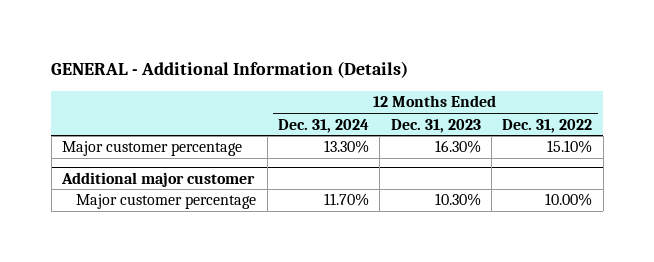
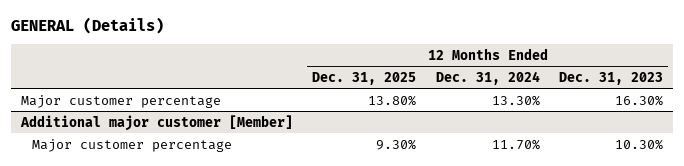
- GENERAL - Additional Information (Details)
+ GENERAL (Details)
- | 12 Months Ended Dec. 31, 2024 | 12 Months Ended Dec. 31, 2023 | 12 Months Ended Dec. 31, 2022
+ | 12 Months Ended Dec. 31, 2025 | 12 Months Ended Dec. 31, 2024 | 12 Months Ended Dec. 31, 2023
- Additional major customer
+ Additional major customer [Member]

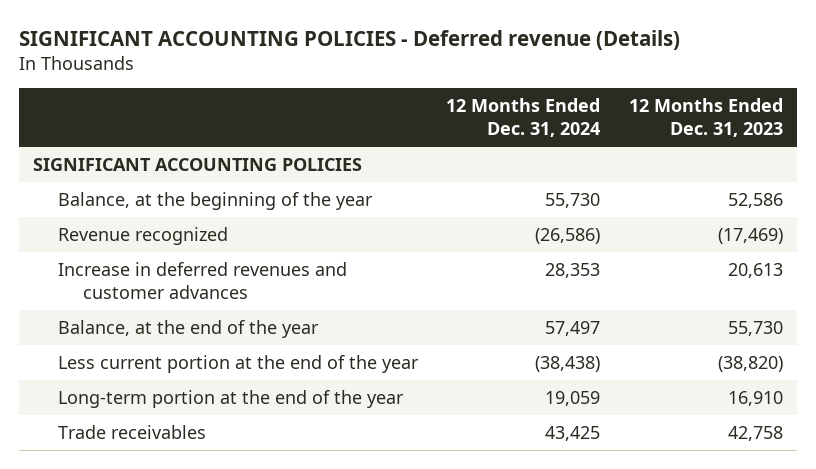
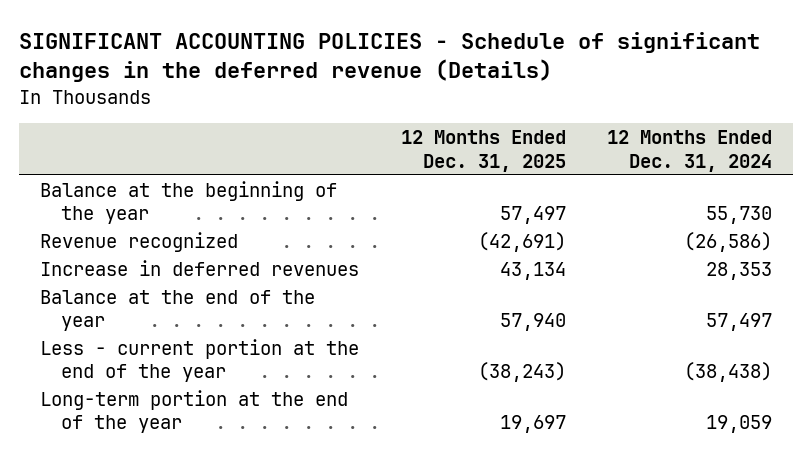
- SIGNIFICANT ACCOUNTING POLICIES - Deferred revenue (Details)
+ SIGNIFICANT ACCOUNTING POLICIES - Schedule of significant changes in the deferred revenue (Details)
- | 12 Months Ended Dec. 31, 2024 | 12 Months Ended Dec. 31, 2023
+ | 12 Months Ended Dec. 31, 2025 | 12 Months Ended Dec. 31, 2024
- SIGNIFICANT ACCOUNTING POLICIES
- Balance, at the beginning of the year | 55,730 | 52,586
+ Balance at the beginning of the year | 57,497 | 55,730
- Increase in deferred revenues and customer advances | 28,353 | 20,613
- Balance, at the end of the year | 57,497 | 55,730
- Less current portion at the end of the year | (38,438) | (38,820)
+ Increase in deferred revenues | 43,134 | 28,353
+ Balance at the end of the year | 57,940 | 57,497
+ Less - current portion at the end of the year | (38,243) | (38,438)
- Trade receivables | 43,425 | 42,758

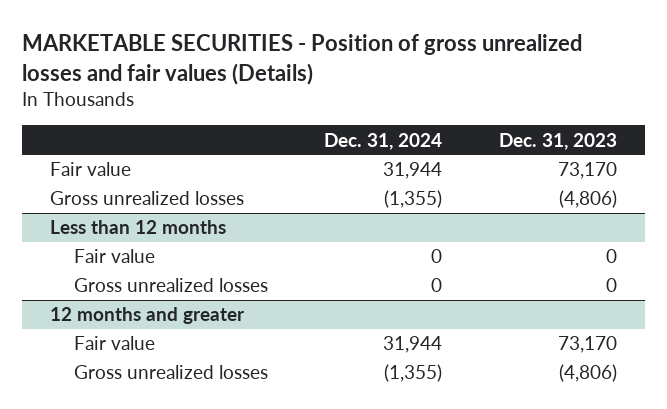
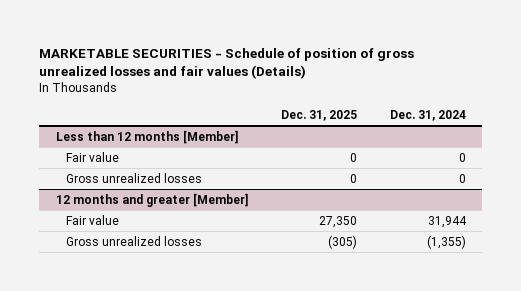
- MARKETABLE SECURITIES - Position of gross unrealized losses and fair values (Details)
+ MARKETABLE SECURITIES - Schedule of position of gross unrealized losses and fair values (Details)
- | Dec. 31, 2024 | Dec. 31, 2023
+ | Dec. 31, 2025 | Dec. 31, 2024
- Fair value | 31,944 | 73,170
- Gross unrealized losses | (1,355) | (4,806)
- Less than 12 months
+ Less than 12 months [Member]
- 12 months and greater
+ 12 months and greater [Member]

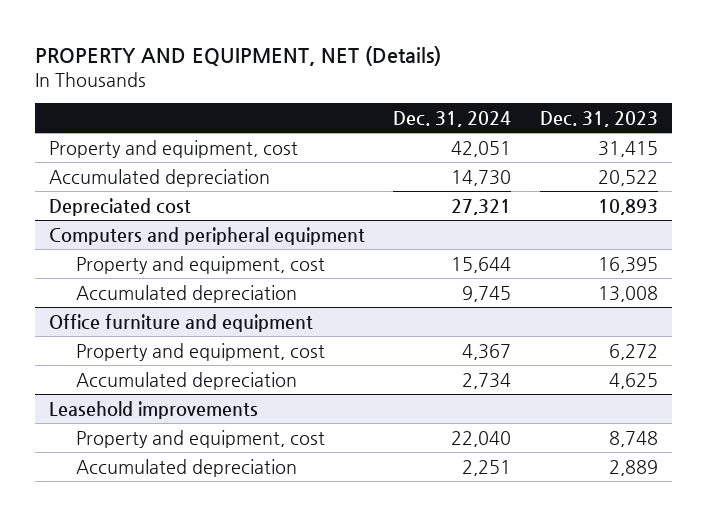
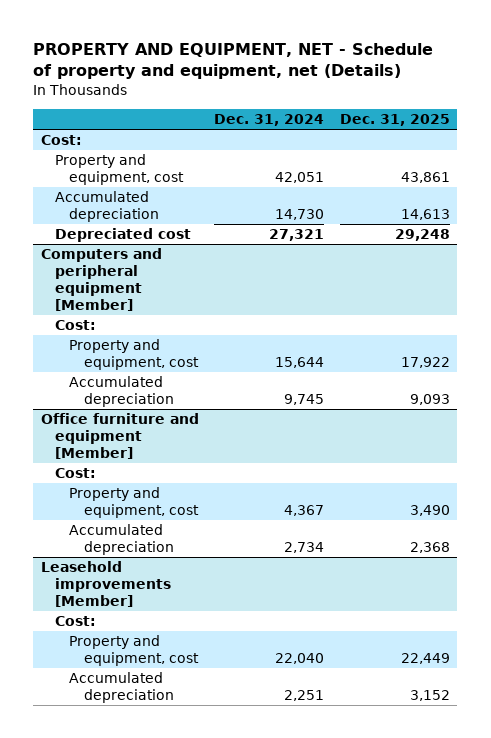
- PROPERTY AND EQUIPMENT, NET (Details)
+ PROPERTY AND EQUIPMENT, NET - Schedule of property and equipment, net (Details)
- | Dec. 31, 2024 | Dec. 31, 2023
+ | Dec. 31, 2024 | Dec. 31, 2025
+ Cost:
- Computers and peripheral equipment
+ Computers and peripheral equipment [Member]
+ Cost:
- Office furniture and equipment
+ Office furniture and equipment [Member]
+ Cost:
- Leasehold improvements
+ Leasehold improvements [Member]
+ Cost:

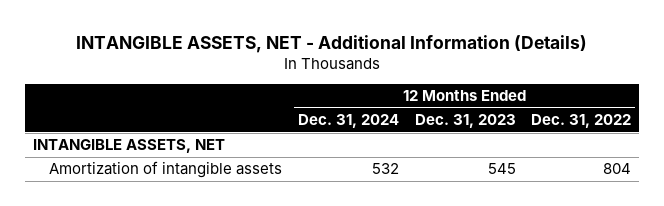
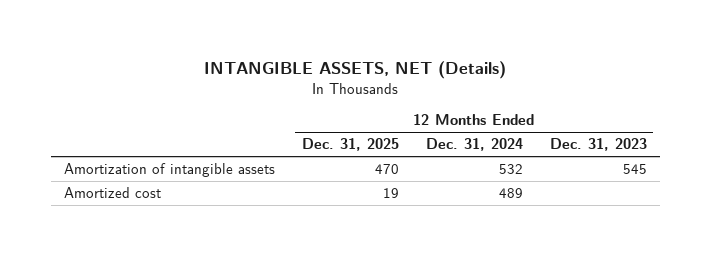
- INTANGIBLE ASSETS, NET - Additional Information (Details)
+ INTANGIBLE ASSETS, NET (Details)
- | 12 Months Ended Dec. 31, 2024 | 12 Months Ended Dec. 31, 2023 | 12 Months Ended Dec. 31, 2022
+ | 12 Months Ended Dec. 31, 2025 | 12 Months Ended Dec. 31, 2024 | 12 Months Ended Dec. 31, 2023
- INTANGIBLE ASSETS, NET
+ Amortized cost | 19 | 489 |

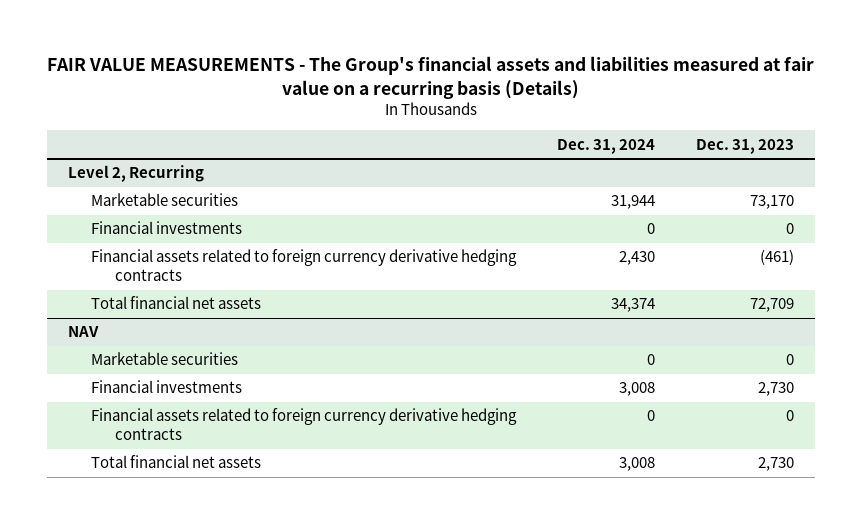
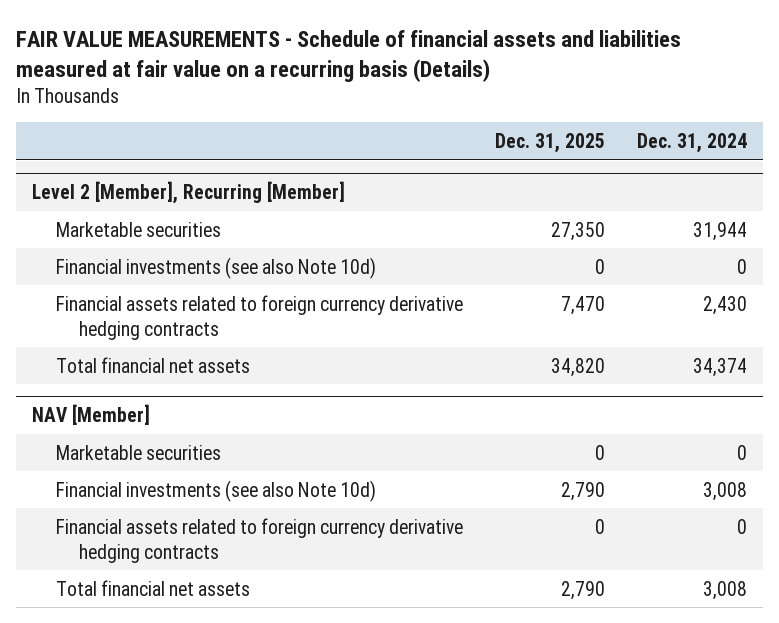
- FAIR VALUE MEASUREMENTS - The Group's financial assets and liabilities measured at fair value on a recurring basis (Details)
+ FAIR VALUE MEASUREMENTS - Schedule of financial assets and liabilities measured at fair value on a recurring basis (Details)
- | Dec. 31, 2024 | Dec. 31, 2023
+ | Dec. 31, 2025 | Dec. 31, 2024
- Level 2, Recurring
+ Level 2 [Member], Recurring [Member]
- Financial investments | 0 | 0
+ Financial investments (see also Note 10d) | 0 | 0
- NAV
+ NAV [Member]
- Financial investments | 3,008 | 2,730
+ Financial investments (see also Note 10d) | 2,790 | 3,008

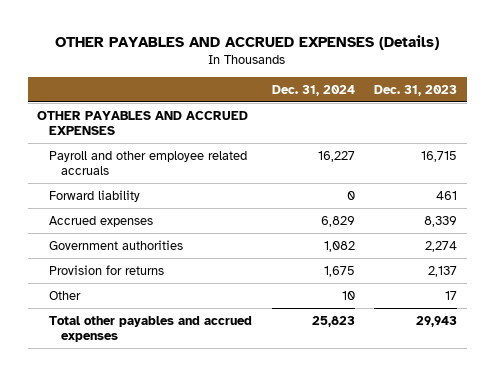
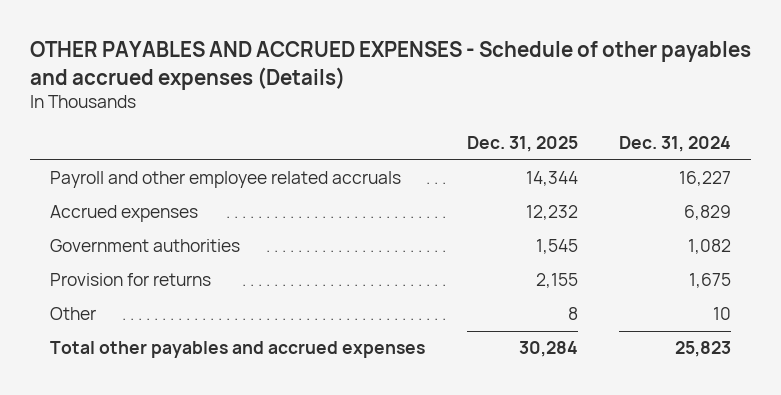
- OTHER PAYABLES AND ACCRUED EXPENSES (Details)
+ OTHER PAYABLES AND ACCRUED EXPENSES - Schedule of other payables and accrued expenses (Details)
- | Dec. 31, 2024 | Dec. 31, 2023
+ | Dec. 31, 2025 | Dec. 31, 2024
- OTHER PAYABLES AND ACCRUED EXPENSES
- Forward liability | 0 | 461

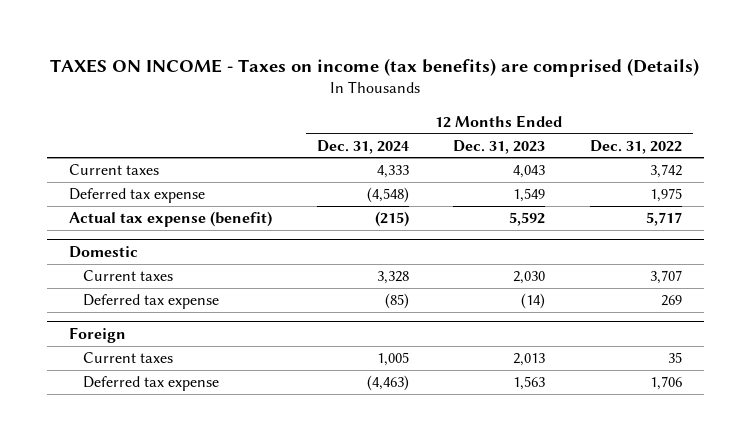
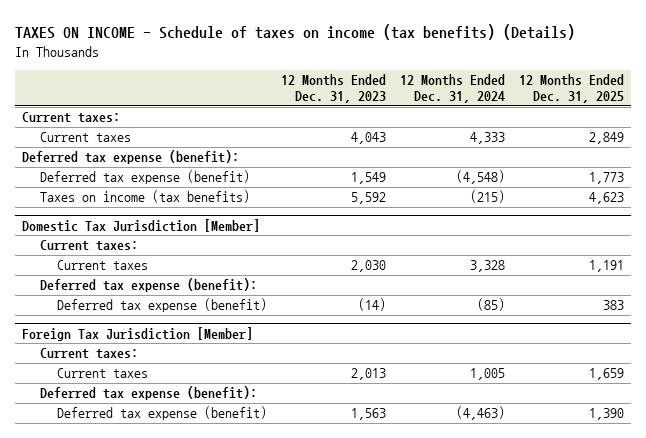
- TAXES ON INCOME - Taxes on income (tax benefits) are comprised (Details)
+ TAXES ON INCOME - Schedule of taxes on income (tax benefits) (Details)
- | 12 Months Ended Dec. 31, 2024 | 12 Months Ended Dec. 31, 2023 | 12 Months Ended Dec. 31, 2022
+ | 12 Months Ended Dec. 31, 2023 | 12 Months Ended Dec. 31, 2024 | 12 Months Ended Dec. 31, 2025
+ Current taxes:
- Deferred tax expense | (4,548) | 1,549 | 1,975
- Actual tax expense (benefit) | (215) | 5,592 | 5,717
- Domestic
+ Deferred tax expense (benefit):
+ Deferred tax expense (benefit) | 1,549 | (4,548) | 1,773
+ Taxes on income (tax benefits) | 5,592 | (215) | 4,623
+ Domestic Tax Jurisdiction [Member]
+ Current taxes:
- Deferred tax expense | (85) | (14) | 269
- Foreign
+ Deferred tax expense (benefit):
+ Deferred tax expense (benefit) | (14) | (85) | 383
+ Foreign Tax Jurisdiction [Member]
+ Current taxes:
- Deferred tax expense | (4,463) | 1,563 | 1,706
+ Deferred tax expense (benefit):
+ Deferred tax expense (benefit) | 1,563 | (4,463) | 1,390

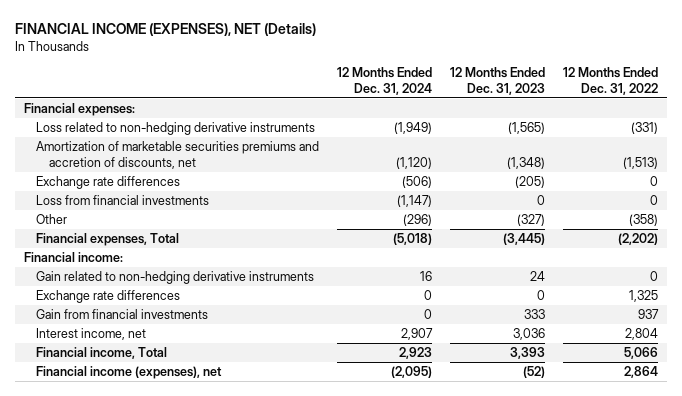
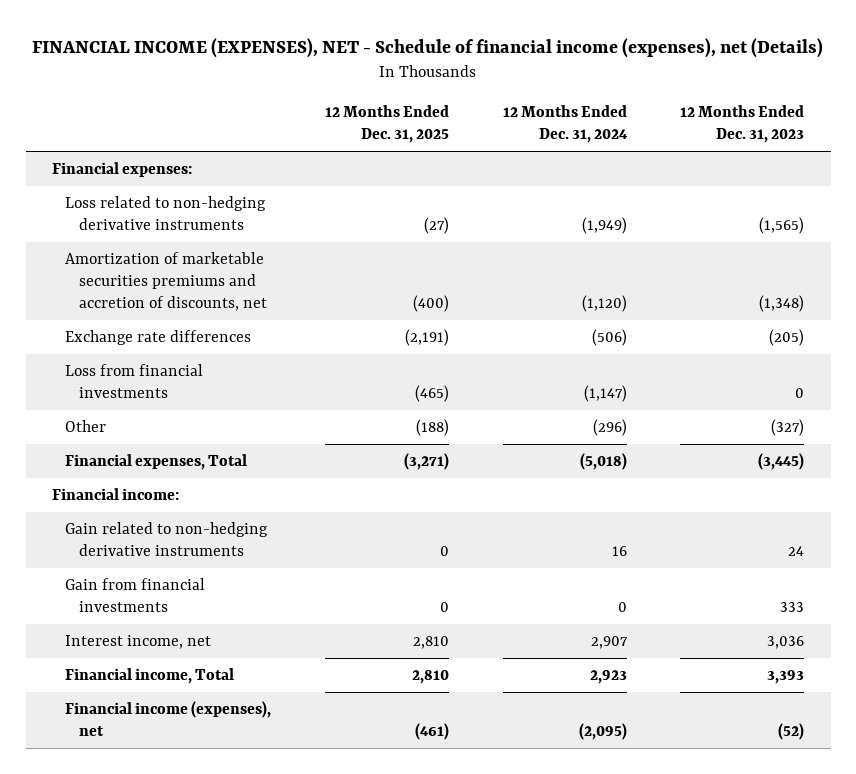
- FINANCIAL INCOME (EXPENSES), NET (Details)
+ FINANCIAL INCOME (EXPENSES), NET - Schedule of financial income (expenses), net (Details)
- | 12 Months Ended Dec. 31, 2024 | 12 Months Ended Dec. 31, 2023 | 12 Months Ended Dec. 31, 2022
+ | 12 Months Ended Dec. 31, 2025 | 12 Months Ended Dec. 31, 2024 | 12 Months Ended Dec. 31, 2023
- Exchange rate differences | 0 | 0 | 1,325

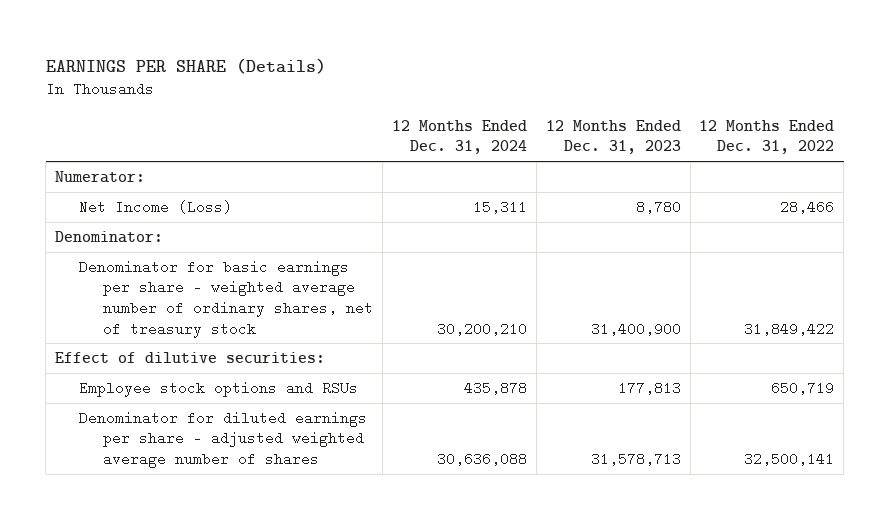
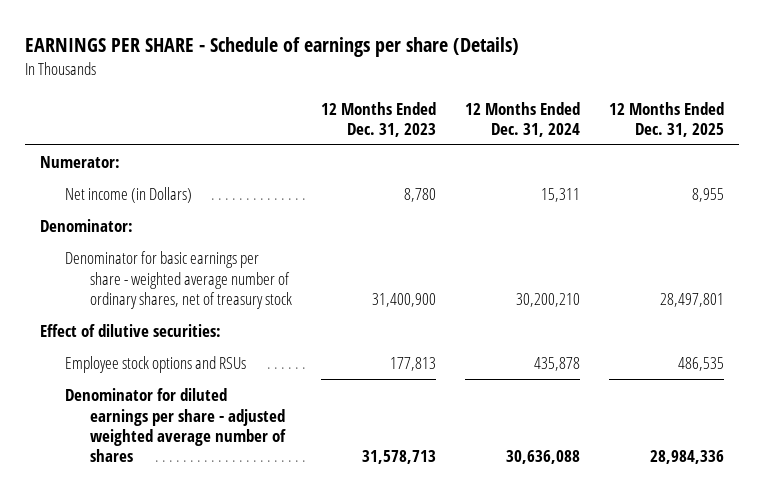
- EARNINGS PER SHARE (Details)
+ EARNINGS PER SHARE - Schedule of earnings per share (Details)
- | 12 Months Ended Dec. 31, 2024 | 12 Months Ended Dec. 31, 2023 | 12 Months Ended Dec. 31, 2022
+ | 12 Months Ended Dec. 31, 2023 | 12 Months Ended Dec. 31, 2024 | 12 Months Ended Dec. 31, 2025
- Net Income (Loss) | 15,311 | 8,780 | 28,466
+ Net income (in Dollars) | 8,780 | 15,311 | 8,955

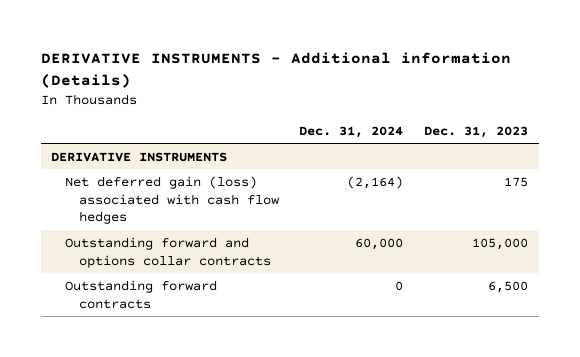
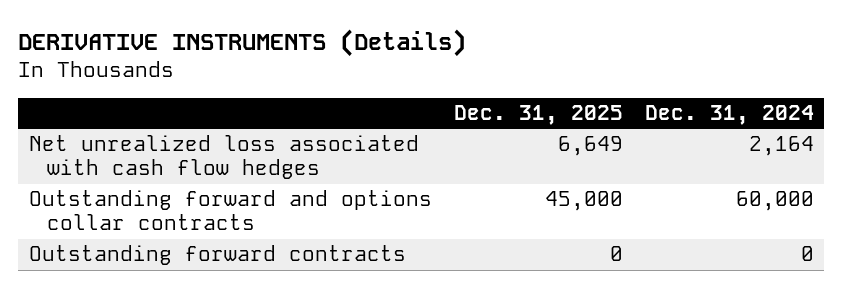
- DERIVATIVE INSTRUMENTS - Additional information (Details)
+ DERIVATIVE INSTRUMENTS (Details)
- | Dec. 31, 2024 | Dec. 31, 2023
+ | Dec. 31, 2025 | Dec. 31, 2024
- DERIVATIVE INSTRUMENTS
- Net deferred gain (loss) associated with cash flow hedges | (2,164) | 175
+ Net unrealized loss associated with cash flow hedges | 6,649 | 2,164

